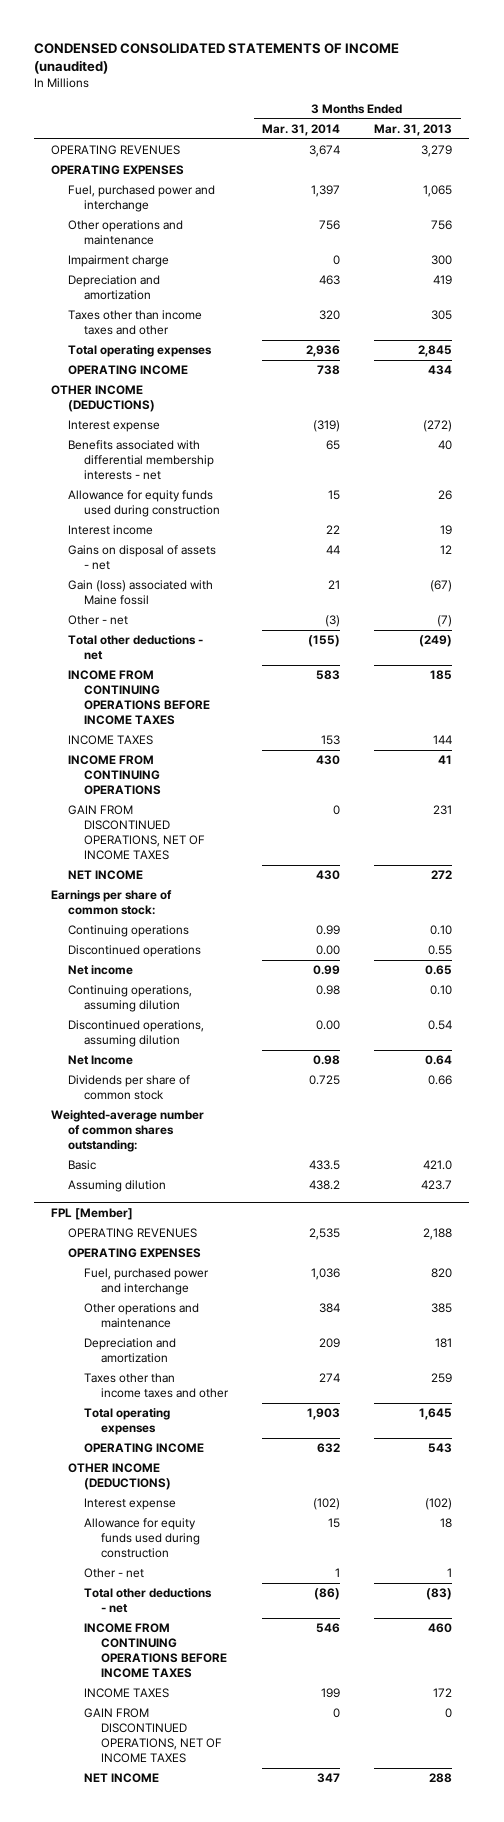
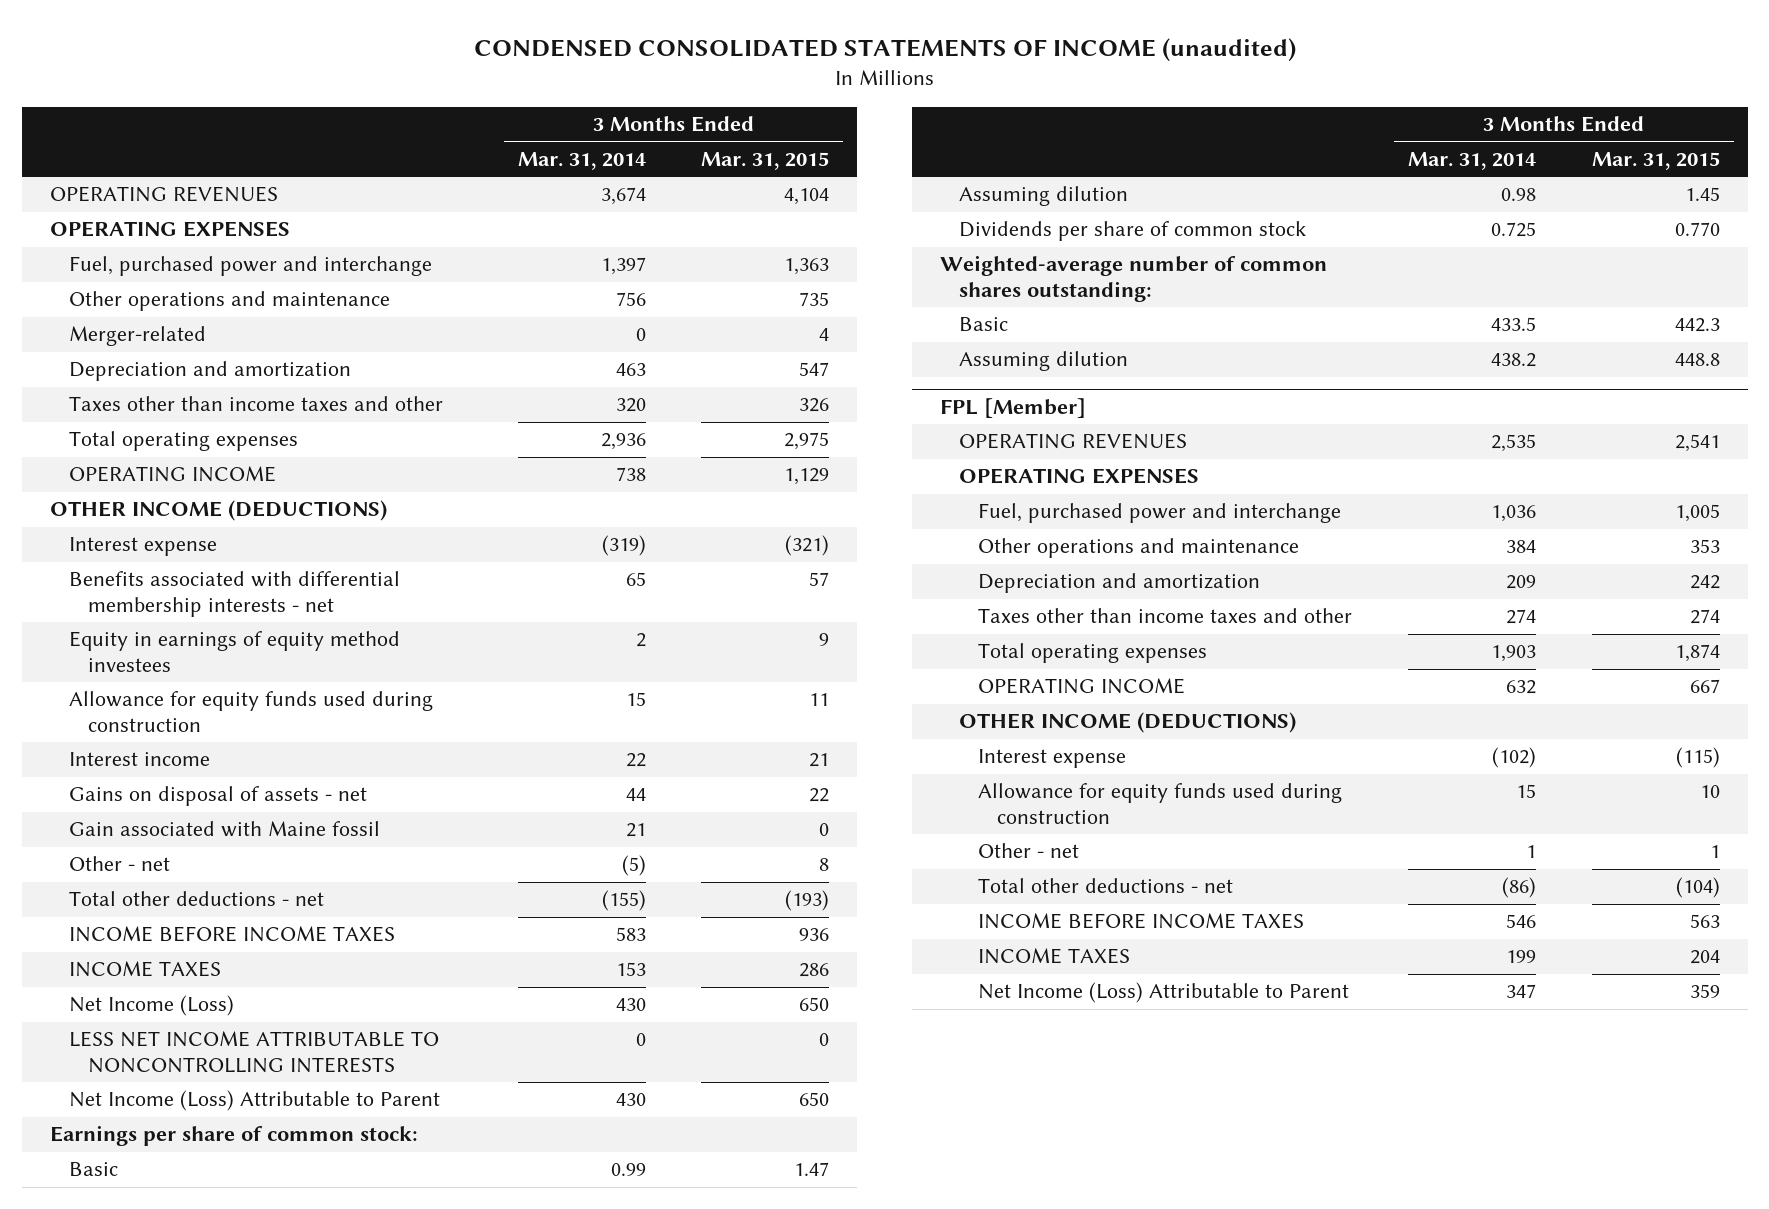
- | 3 Months Ended Mar. 31, 2014 | 3 Months Ended Mar. 31, 2013
+ | 3 Months Ended Mar. 31, 2014 | 3 Months Ended Mar. 31, 2015
- Impairment charge | 0 | 300
+ Merger-related | 0 | 4
+ Equity in earnings of equity method investees | 2 | 9
- Gain (loss) associated with Maine fossil | 21 | (67)
- Other - net | (3) | (7)
+ Gain associated with Maine fossil | 21 | 0
+ Other - net | (5) | 8
- INCOME FROM CONTINUING OPERATIONS BEFORE INCOME TAXES | 583 | 185
+ INCOME BEFORE INCOME TAXES | 583 | 936
- INCOME FROM CONTINUING OPERATIONS | 430 | 41
- GAIN FROM DISCONTINUED OPERATIONS, NET OF INCOME TAXES | 0 | 231
- NET INCOME | 430 | 272
+ Net Income (Loss) | 430 | 650
+ LESS NET INCOME ATTRIBUTABLE TO NONCONTROLLING INTERESTS | 0 | 0
+ Net Income (Loss) Attributable to Parent | 430 | 650
- Continuing operations | 0.99 | 0.10
- Discontinued operations | 0.00 | 0.55
- Net income | 0.99 | 0.65
- Continuing operations, assuming dilution | 0.98 | 0.10
- Discontinued operations, assuming dilution | 0.00 | 0.54
- Net Income | 0.98 | 0.64
+ Basic | 0.99 | 1.47
+ Assuming dilution | 0.98 | 1.45
@ FPL [Member]
- INCOME FROM CONTINUING OPERATIONS BEFORE INCOME TAXES | 546 | 460
+ INCOME BEFORE INCOME TAXES | 546 | 563
- GAIN FROM DISCONTINUED OPERATIONS, NET OF INCOME TAXES | 0 | 0
- NET INCOME | 347 | 288
+ Net Income (Loss) Attributable to Parent | 347 | 359

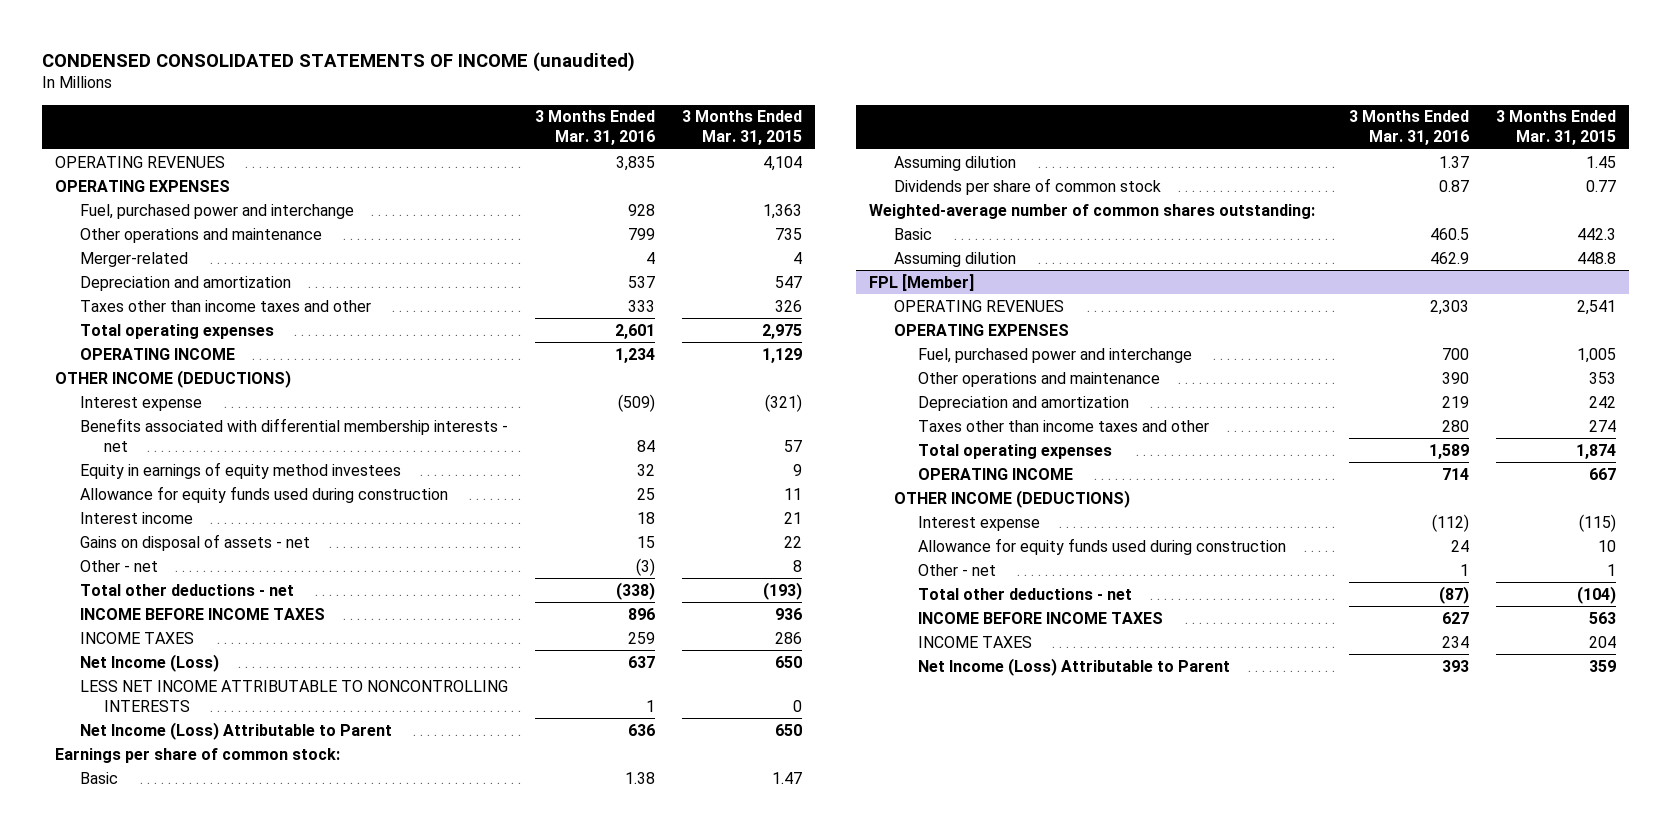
- | 3 Months Ended Mar. 31, 2014 | 3 Months Ended Mar. 31, 2015
+ | 3 Months Ended Mar. 31, 2016 | 3 Months Ended Mar. 31, 2015
- Gain associated with Maine fossil | 21 | 0
- Dividends per share of common stock | 0.725 | 0.770
+ Dividends per share of common stock | 0.87 | 0.77

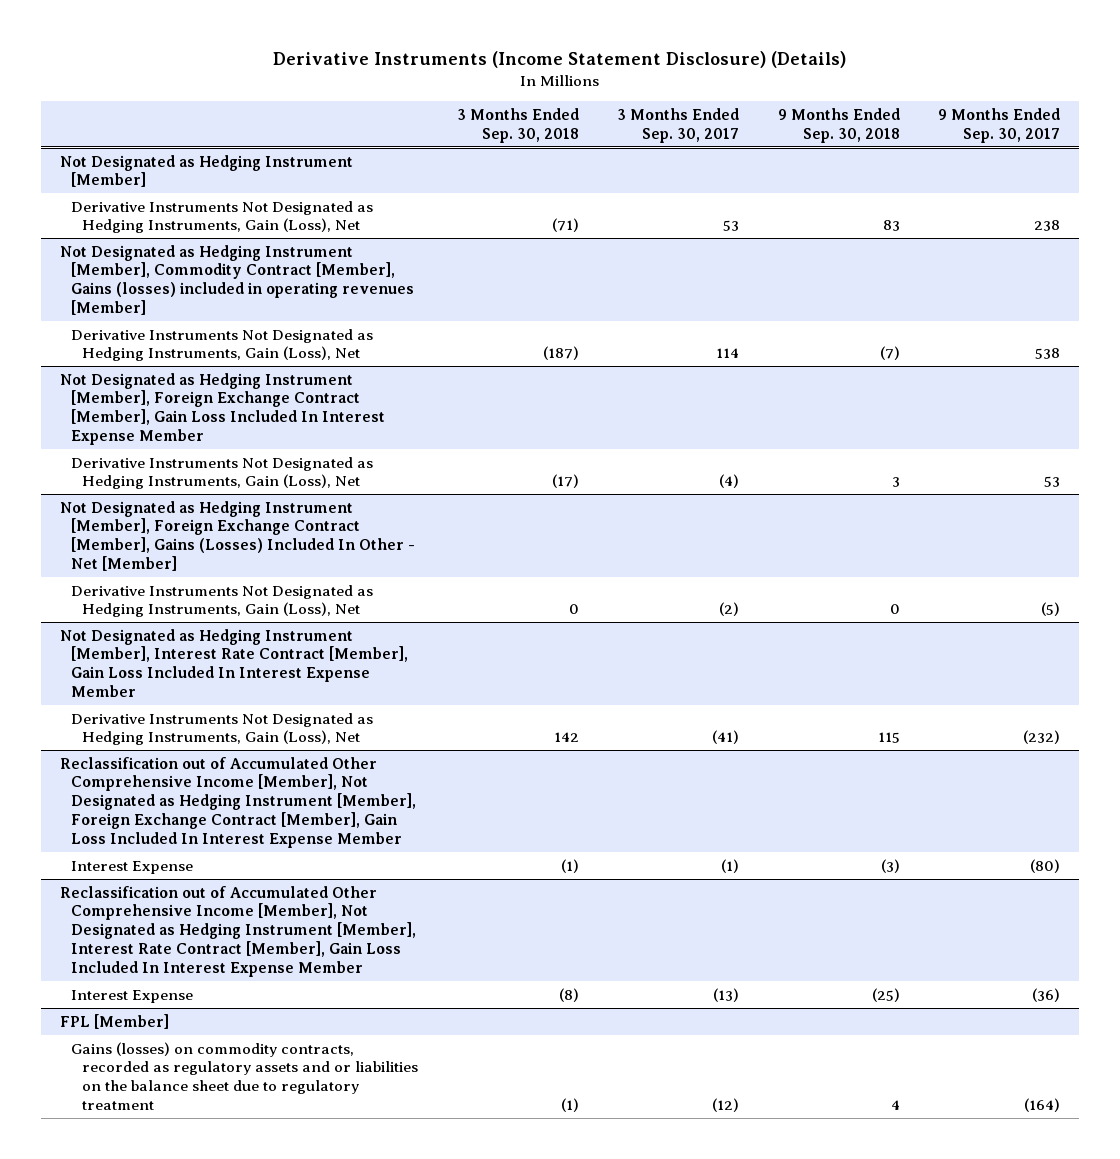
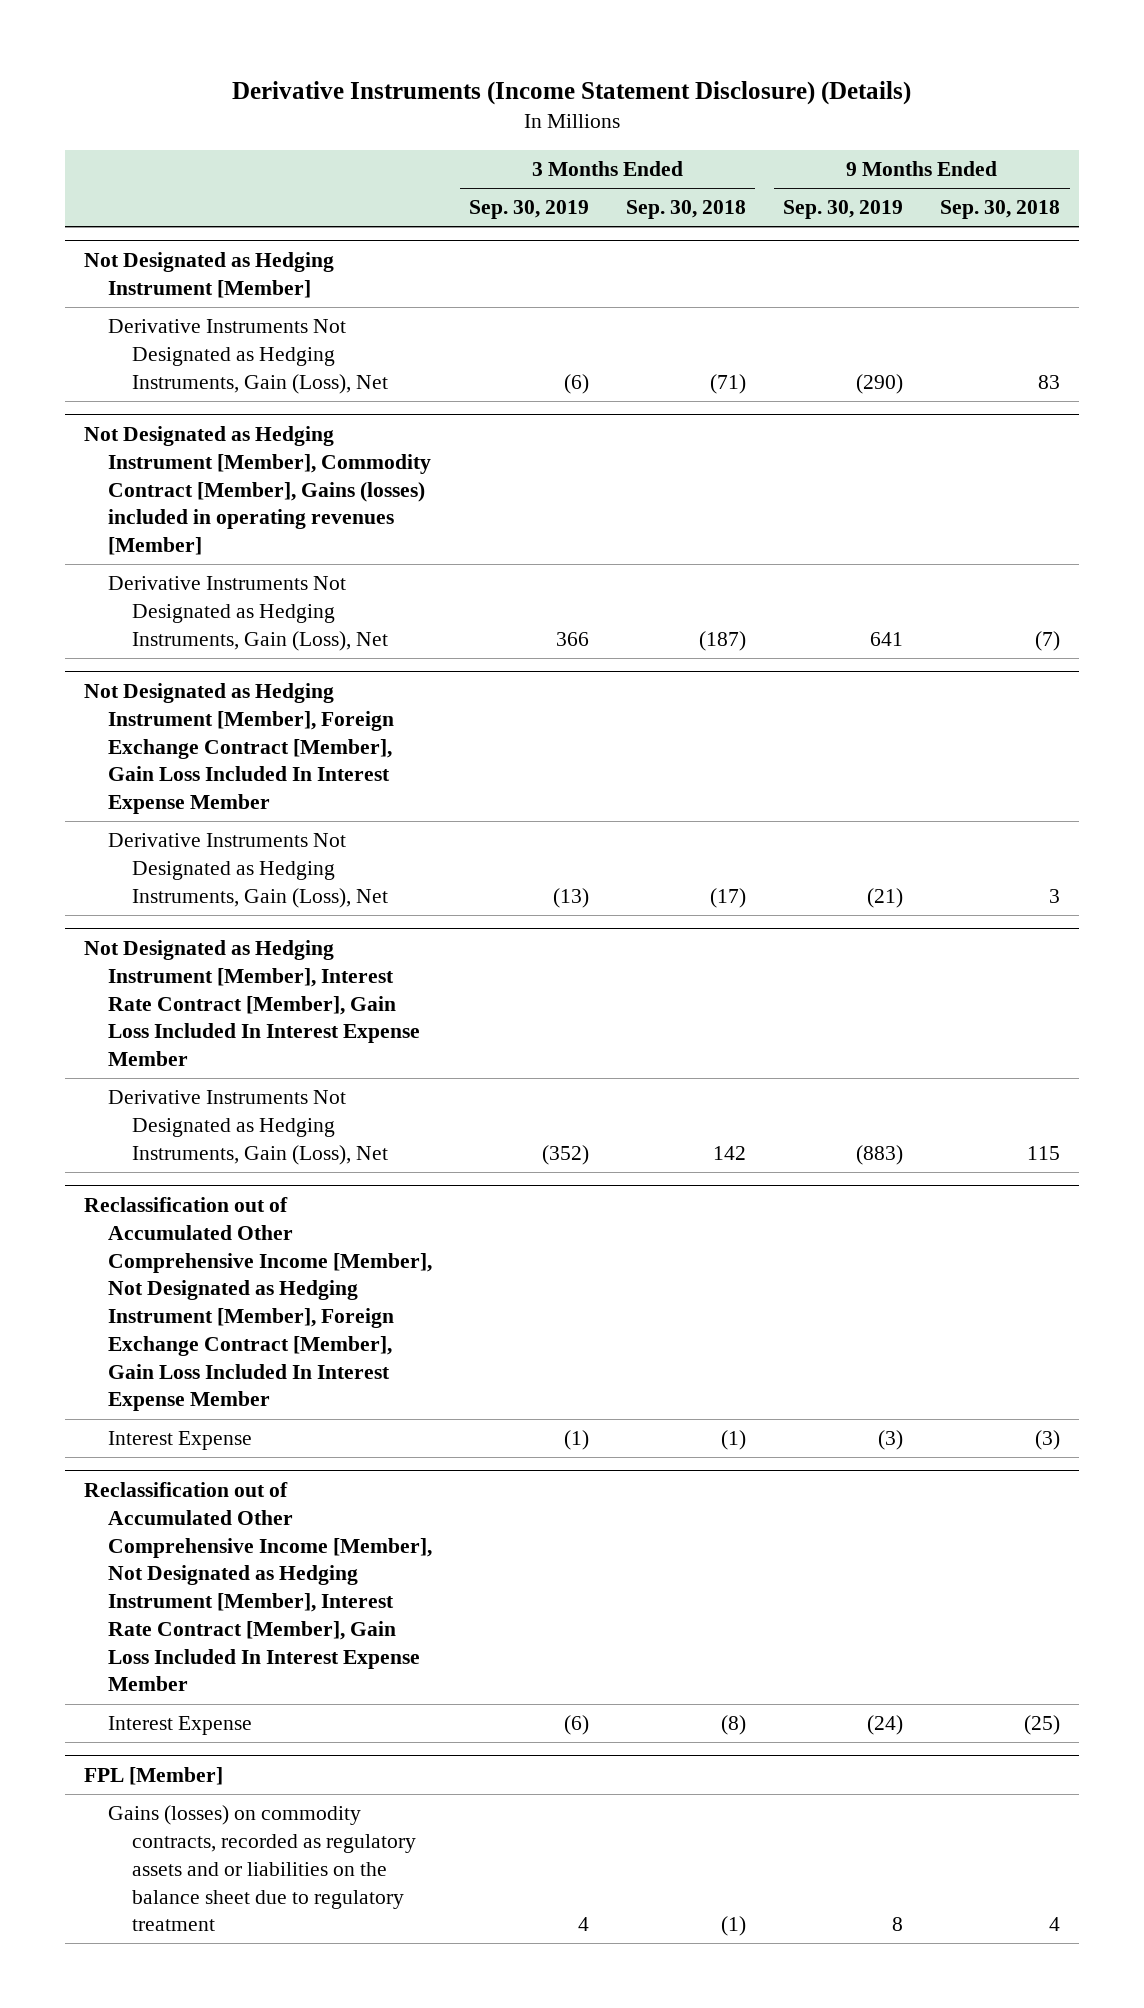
- | 3 Months Ended Sep. 30, 2018 | 3 Months Ended Sep. 30, 2017 | 9 Months Ended Sep. 30, 2018 | 9 Months Ended Sep. 30, 2017
+ | 3 Months Ended Sep. 30, 2019 | 3 Months Ended Sep. 30, 2018 | 9 Months Ended Sep. 30, 2019 | 9 Months Ended Sep. 30, 2018
- Not Designated as Hedging Instrument [Member], Foreign Exchange Contract [Member], Gains (Losses) Included In Other - Net [Member]
- Derivative Instruments Not Designated as Hedging Instruments, Gain (Loss), Net | 0 | (2) | 0 | (5)

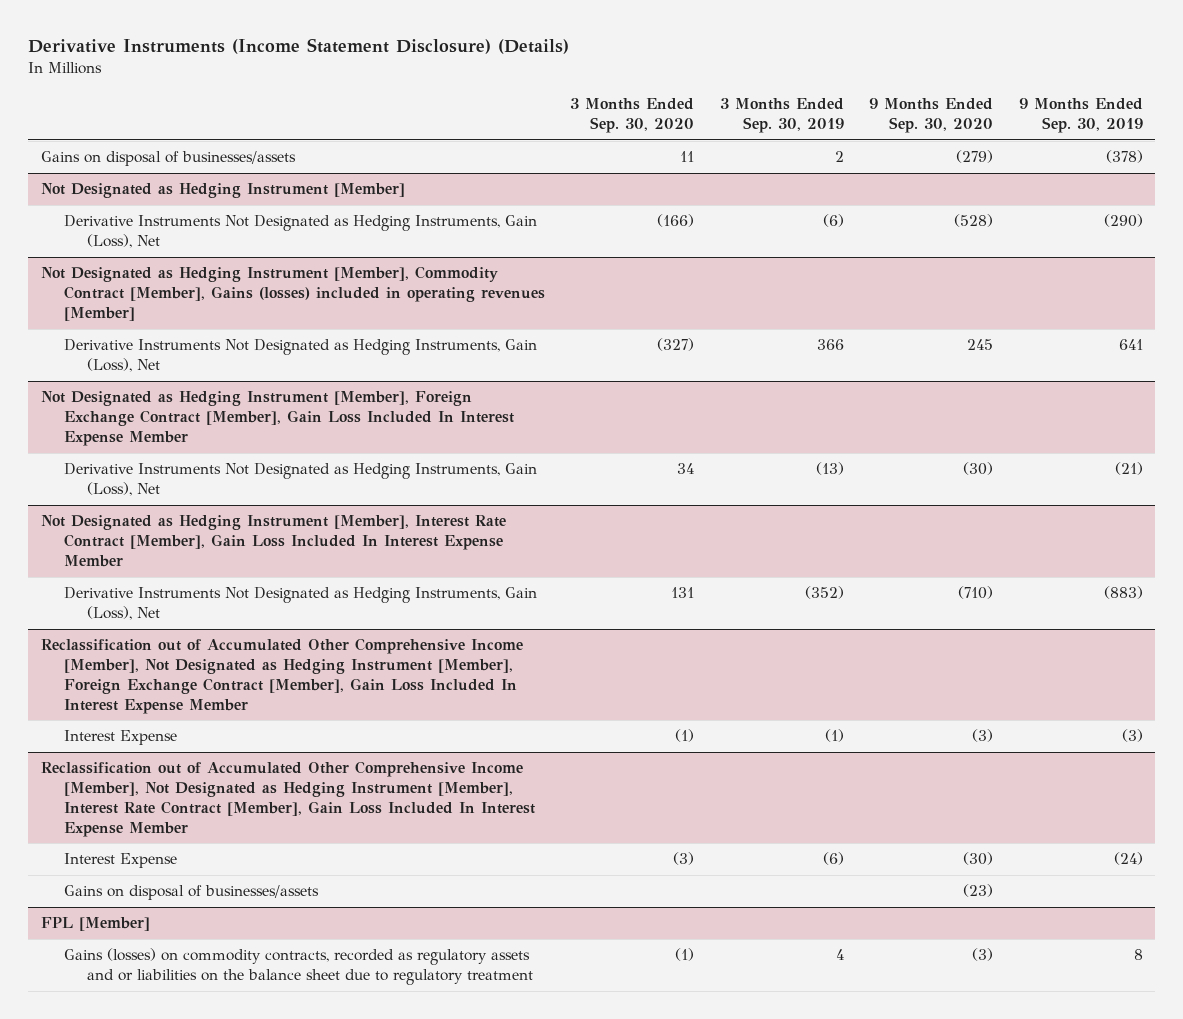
- | 3 Months Ended Sep. 30, 2019 | 3 Months Ended Sep. 30, 2018 | 9 Months Ended Sep. 30, 2019 | 9 Months Ended Sep. 30, 2018
+ | 3 Months Ended Sep. 30, 2020 | 3 Months Ended Sep. 30, 2019 | 9 Months Ended Sep. 30, 2020 | 9 Months Ended Sep. 30, 2019
+ Gains on disposal of businesses/assets | 11 | 2 | (279) | (378)
@ Reclassification out of Accumulated Other Comprehensive Income [Member], Not Designated as Hedging Instrument [Member], Interest Rate Contract [Member], Gain Loss Included In Interest Expense Member
+ Gains on disposal of businesses/assets | | | (23) |

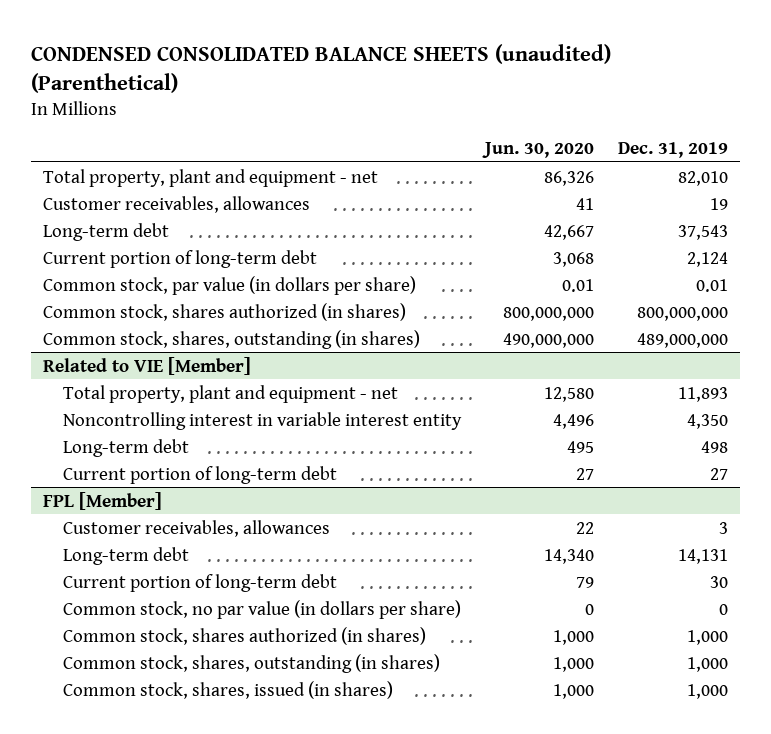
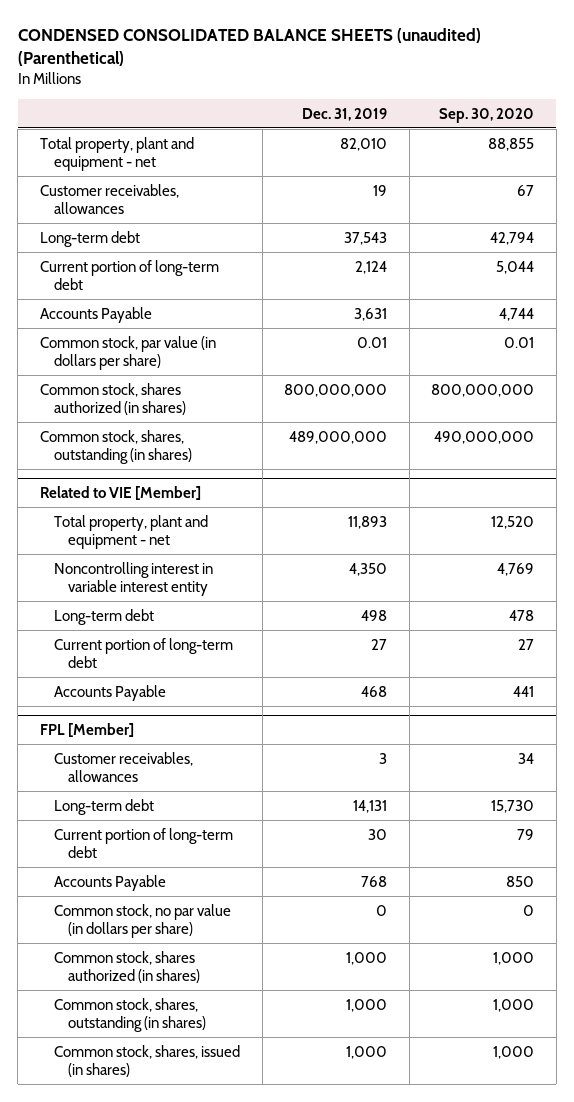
- | Jun. 30, 2020 | Dec. 31, 2019
+ | Dec. 31, 2019 | Sep. 30, 2020
+ Accounts Payable | 3,631 | 4,744
@ Related to VIE [Member]
+ Accounts Payable | 468 | 441
@ FPL [Member]
+ Accounts Payable | 768 | 850

